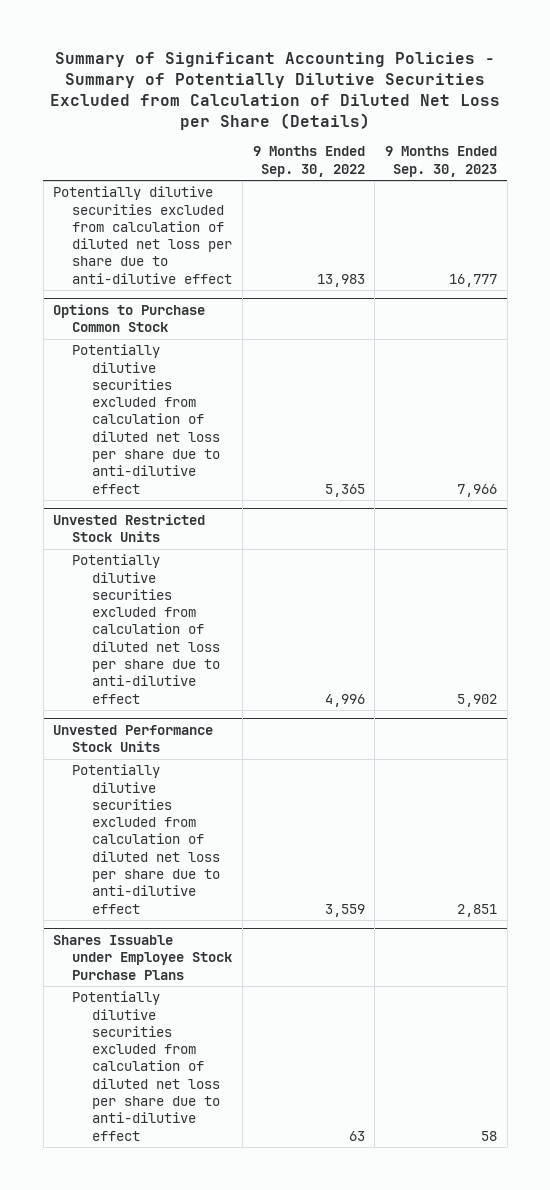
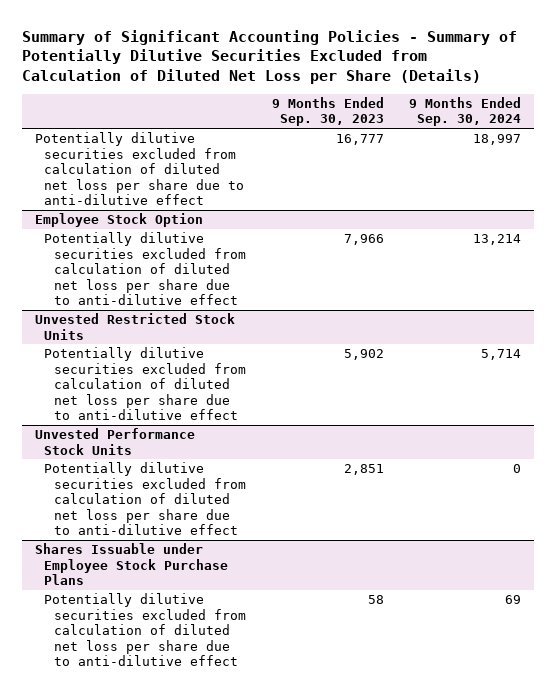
- | 9 Months Ended Sep. 30, 2022 | 9 Months Ended Sep. 30, 2023
+ | 9 Months Ended Sep. 30, 2023 | 9 Months Ended Sep. 30, 2024
- Options to Purchase Common Stock
+ Employee Stock Option

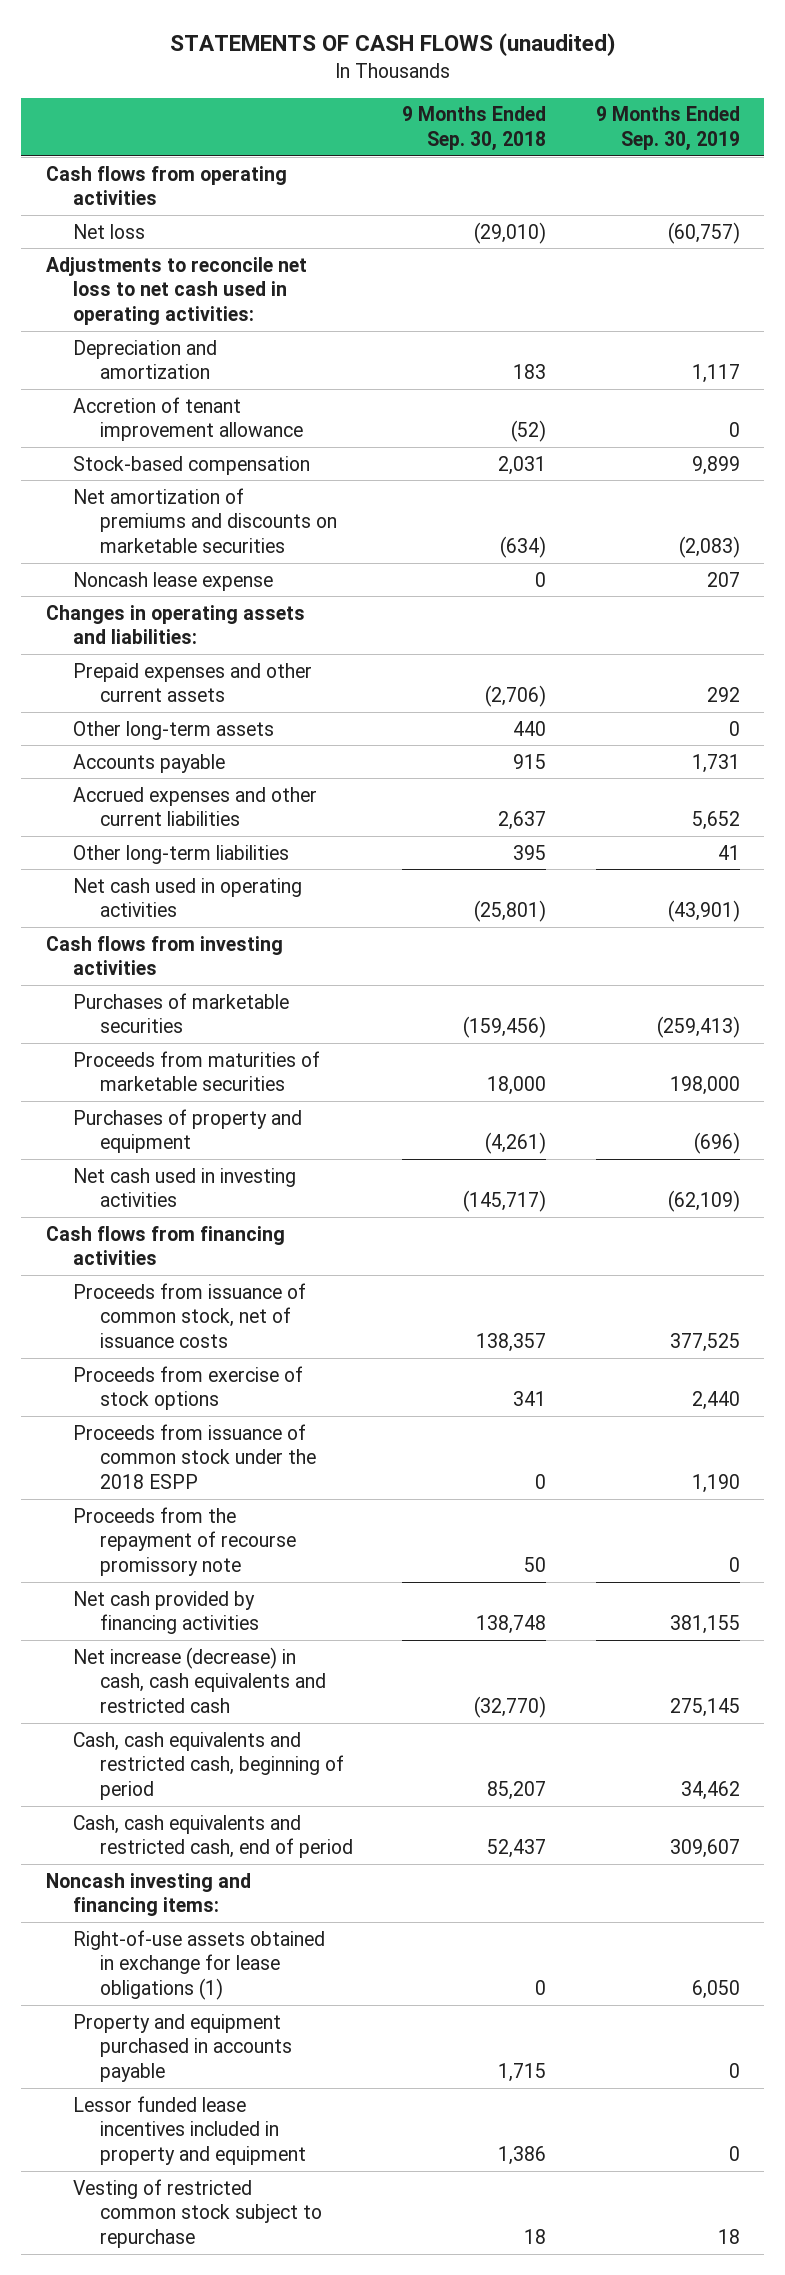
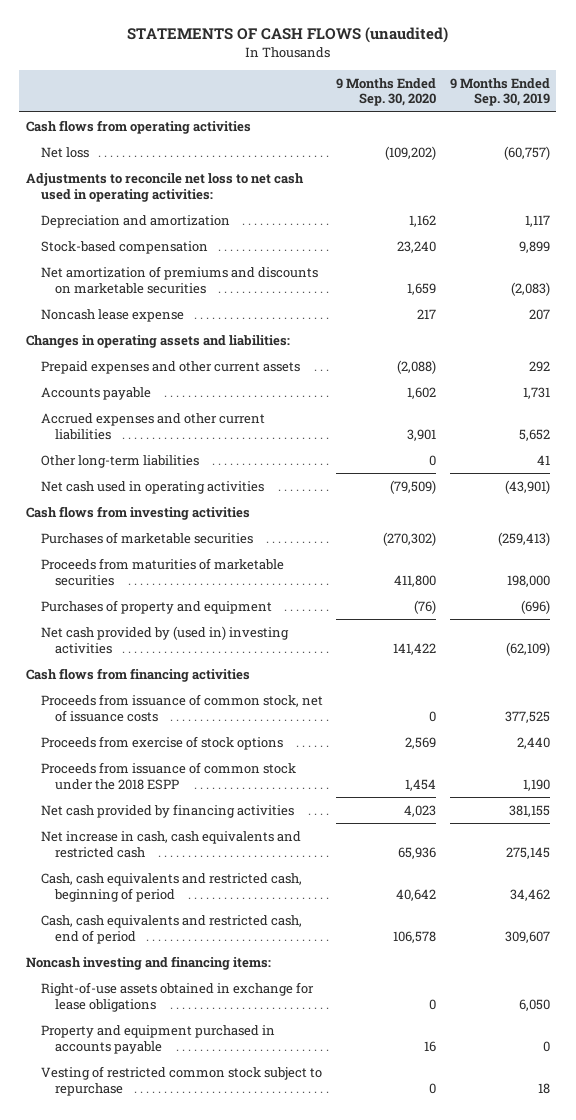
- | 9 Months Ended Sep. 30, 2018 | 9 Months Ended Sep. 30, 2019
+ | 9 Months Ended Sep. 30, 2020 | 9 Months Ended Sep. 30, 2019
- Accretion of tenant improvement allowance | (52) | 0
- Other long-term assets | 440 | 0
- Net cash used in investing activities | (145,717) | (62,109)
+ Net cash provided by (used in) investing activities | 141,422 | (62,109)
- Proceeds from the repayment of recourse promissory note | 50 | 0
- Net increase (decrease) in cash, cash equivalents and restricted cash | (32,770) | 275,145
+ Net increase in cash, cash equivalents and restricted cash | 65,936 | 275,145
- Right-of-use assets obtained in exchange for lease obligations (1) | 0 | 6,050
+ Right-of-use assets obtained in exchange for lease obligations | 0 | 6,050
- Lessor funded lease incentives included in property and equipment | 1,386 | 0

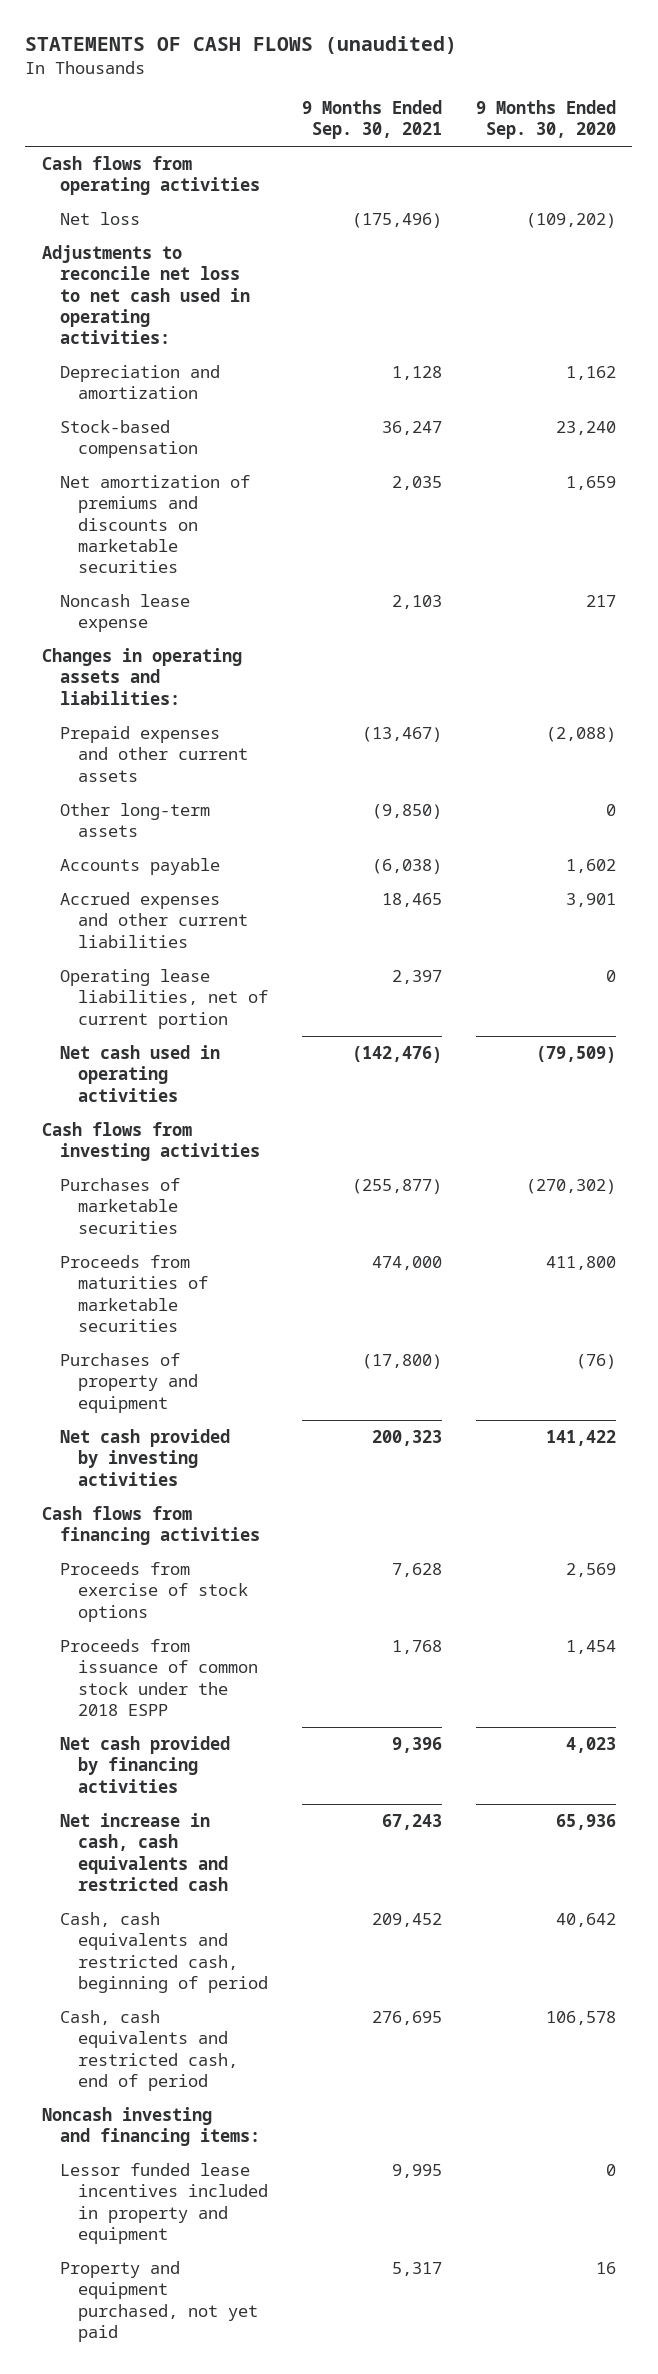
- | 9 Months Ended Sep. 30, 2020 | 9 Months Ended Sep. 30, 2019
+ | 9 Months Ended Sep. 30, 2021 | 9 Months Ended Sep. 30, 2020
+ Other long-term assets | (9,850) | 0
- Other long-term liabilities | 0 | 41
+ Operating lease liabilities, net of current portion | 2,397 | 0
- Net cash provided by (used in) investing activities | 141,422 | (62,109)
+ Net cash provided by investing activities | 200,323 | 141,422
- Proceeds from issuance of common stock, net of issuance costs | 0 | 377,525
- Right-of-use assets obtained in exchange for lease obligations | 0 | 6,050
- Property and equipment purchased in accounts payable | 16 | 0
- Vesting of restricted common stock subject to repurchase | 0 | 18
+ Lessor funded lease incentives included in property and equipment | 9,995 | 0
+ Property and equipment purchased, not yet paid | 5,317 | 16

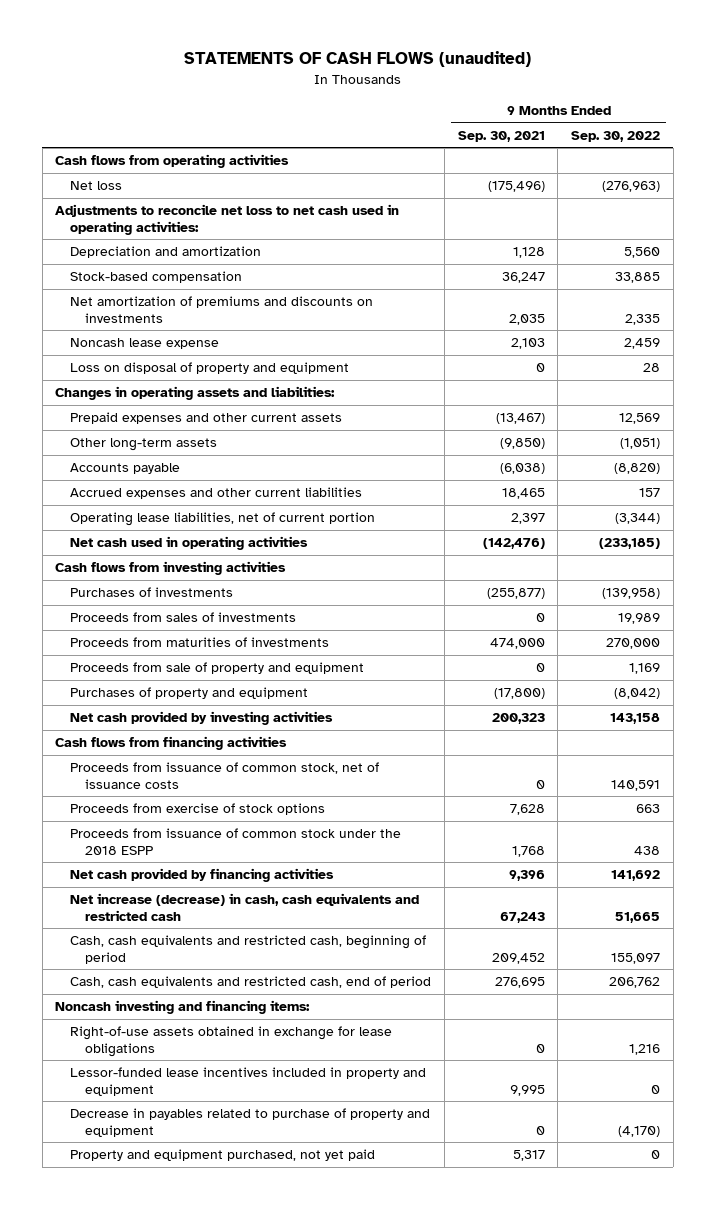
- | 9 Months Ended Sep. 30, 2021 | 9 Months Ended Sep. 30, 2020
+ | 9 Months Ended Sep. 30, 2021 | 9 Months Ended Sep. 30, 2022
- Net amortization of premiums and discounts on marketable securities | 2,035 | 1,659
+ Net amortization of premiums and discounts on investments | 2,035 | 2,335
+ Loss on disposal of property and equipment | 0 | 28
- Purchases of marketable securities | (255,877) | (270,302)
- Proceeds from maturities of marketable securities | 474,000 | 411,800
+ Purchases of investments | (255,877) | (139,958)
+ Proceeds from sales of investments | 0 | 19,989
+ Proceeds from maturities of investments | 474,000 | 270,000
+ Proceeds from sale of property and equipment | 0 | 1,169
+ Proceeds from issuance of common stock, net of issuance costs | 0 | 140,591
- Net increase in cash, cash equivalents and restricted cash | 67,243 | 65,936
+ Net increase (decrease) in cash, cash equivalents and restricted cash | 67,243 | 51,665
- Lessor funded lease incentives included in property and equipment | 9,995 | 0
+ Right-of-use assets obtained in exchange for lease obligations | 0 | 1,216
+ Lessor-funded lease incentives included in property and equipment | 9,995 | 0
+ Decrease in payables related to purchase of property and equipment | 0 | (4,170)

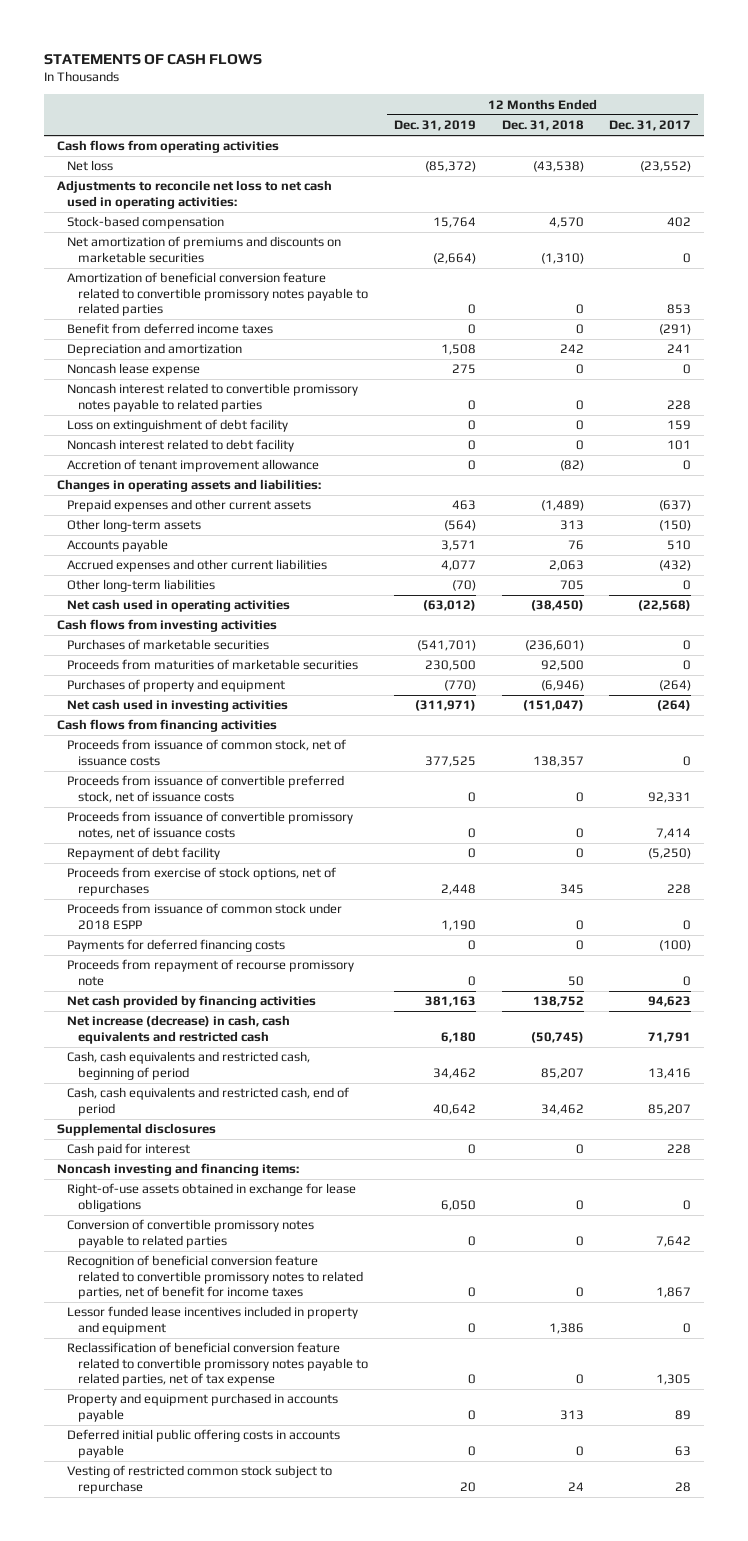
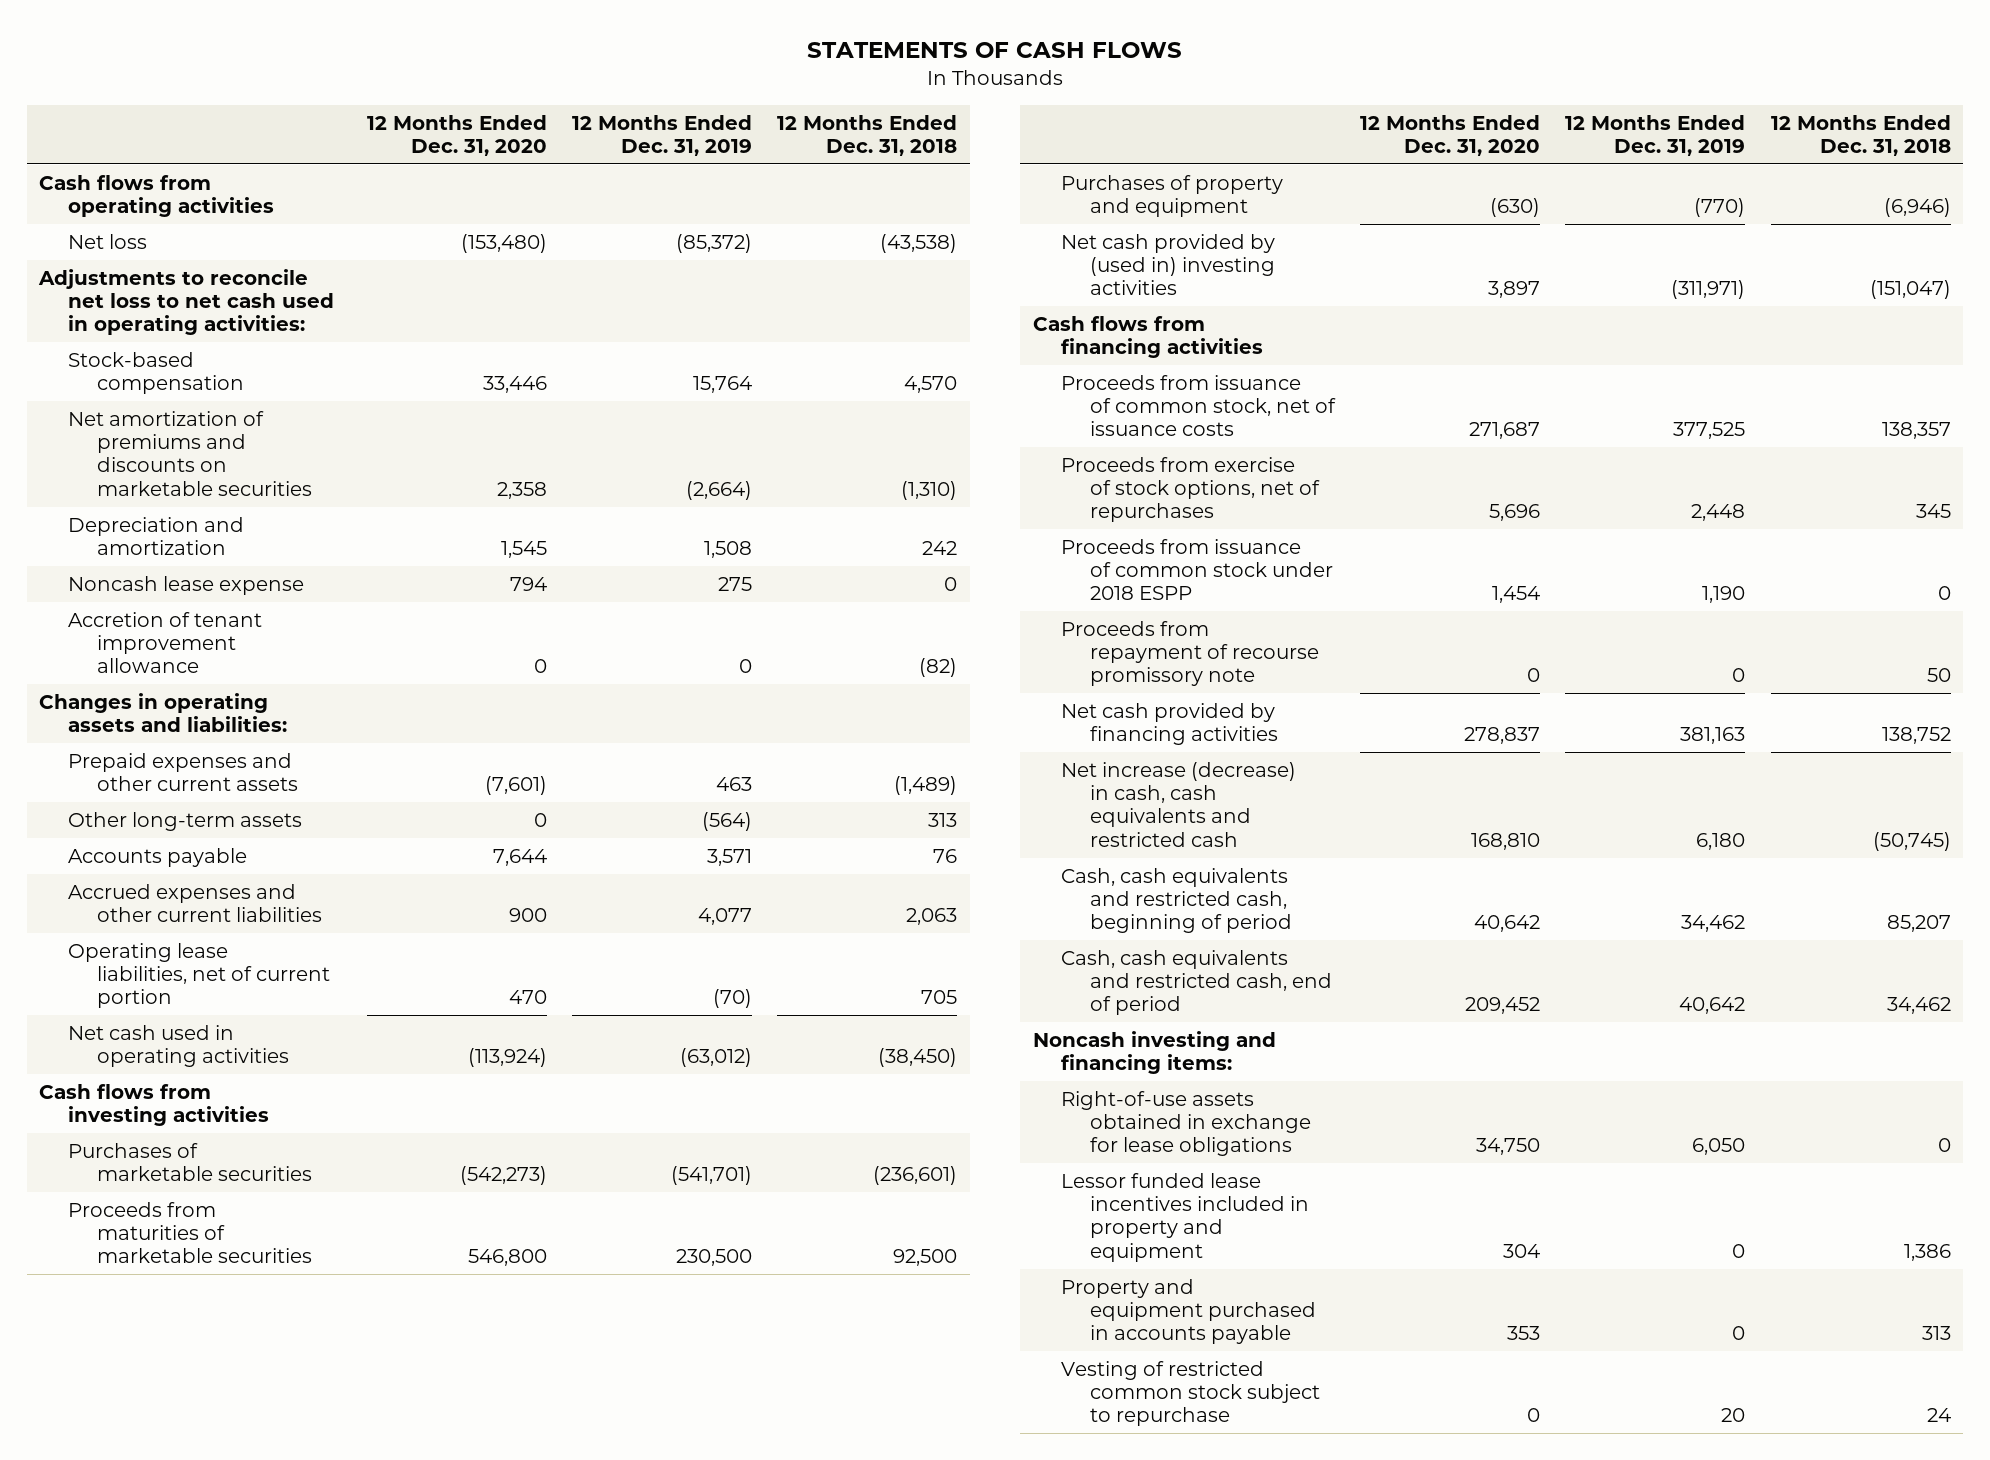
- | 12 Months Ended Dec. 31, 2019 | 12 Months Ended Dec. 31, 2018 | 12 Months Ended Dec. 31, 2017
+ | 12 Months Ended Dec. 31, 2020 | 12 Months Ended Dec. 31, 2019 | 12 Months Ended Dec. 31, 2018
- Amortization of beneficial conversion feature related to convertible promissory notes payable to related parties | 0 | 0 | 853
- Benefit from deferred income taxes | 0 | 0 | (291)
- Noncash interest related to convertible promissory notes payable to related parties | 0 | 0 | 228
- Loss on extinguishment of debt facility | 0 | 0 | 159
- Noncash interest related to debt facility | 0 | 0 | 101
- Other long-term liabilities | (70) | 705 | 0
+ Operating lease liabilities, net of current portion | 470 | (70) | 705
- Net cash used in investing activities | (311,971) | (151,047) | (264)
+ Net cash provided by (used in) investing activities | 3,897 | (311,971) | (151,047)
- Proceeds from issuance of convertible preferred stock, net of issuance costs | 0 | 0 | 92,331
- Proceeds from issuance of convertible promissory notes, net of issuance costs | 0 | 0 | 7,414
- Repayment of debt facility | 0 | 0 | (5,250)
- Payments for deferred financing costs | 0 | 0 | (100)
- Supplemental disclosures
- Cash paid for interest | 0 | 0 | 228
- Conversion of convertible promissory notes payable to related parties | 0 | 0 | 7,642
- Recognition of beneficial conversion feature related to convertible promissory notes to related parties, net of benefit for income taxes | 0 | 0 | 1,867
- Reclassification of beneficial conversion feature related to convertible promissory notes payable to related parties, net of tax expense | 0 | 0 | 1,305
- Deferred initial public offering costs in accounts payable | 0 | 0 | 63

